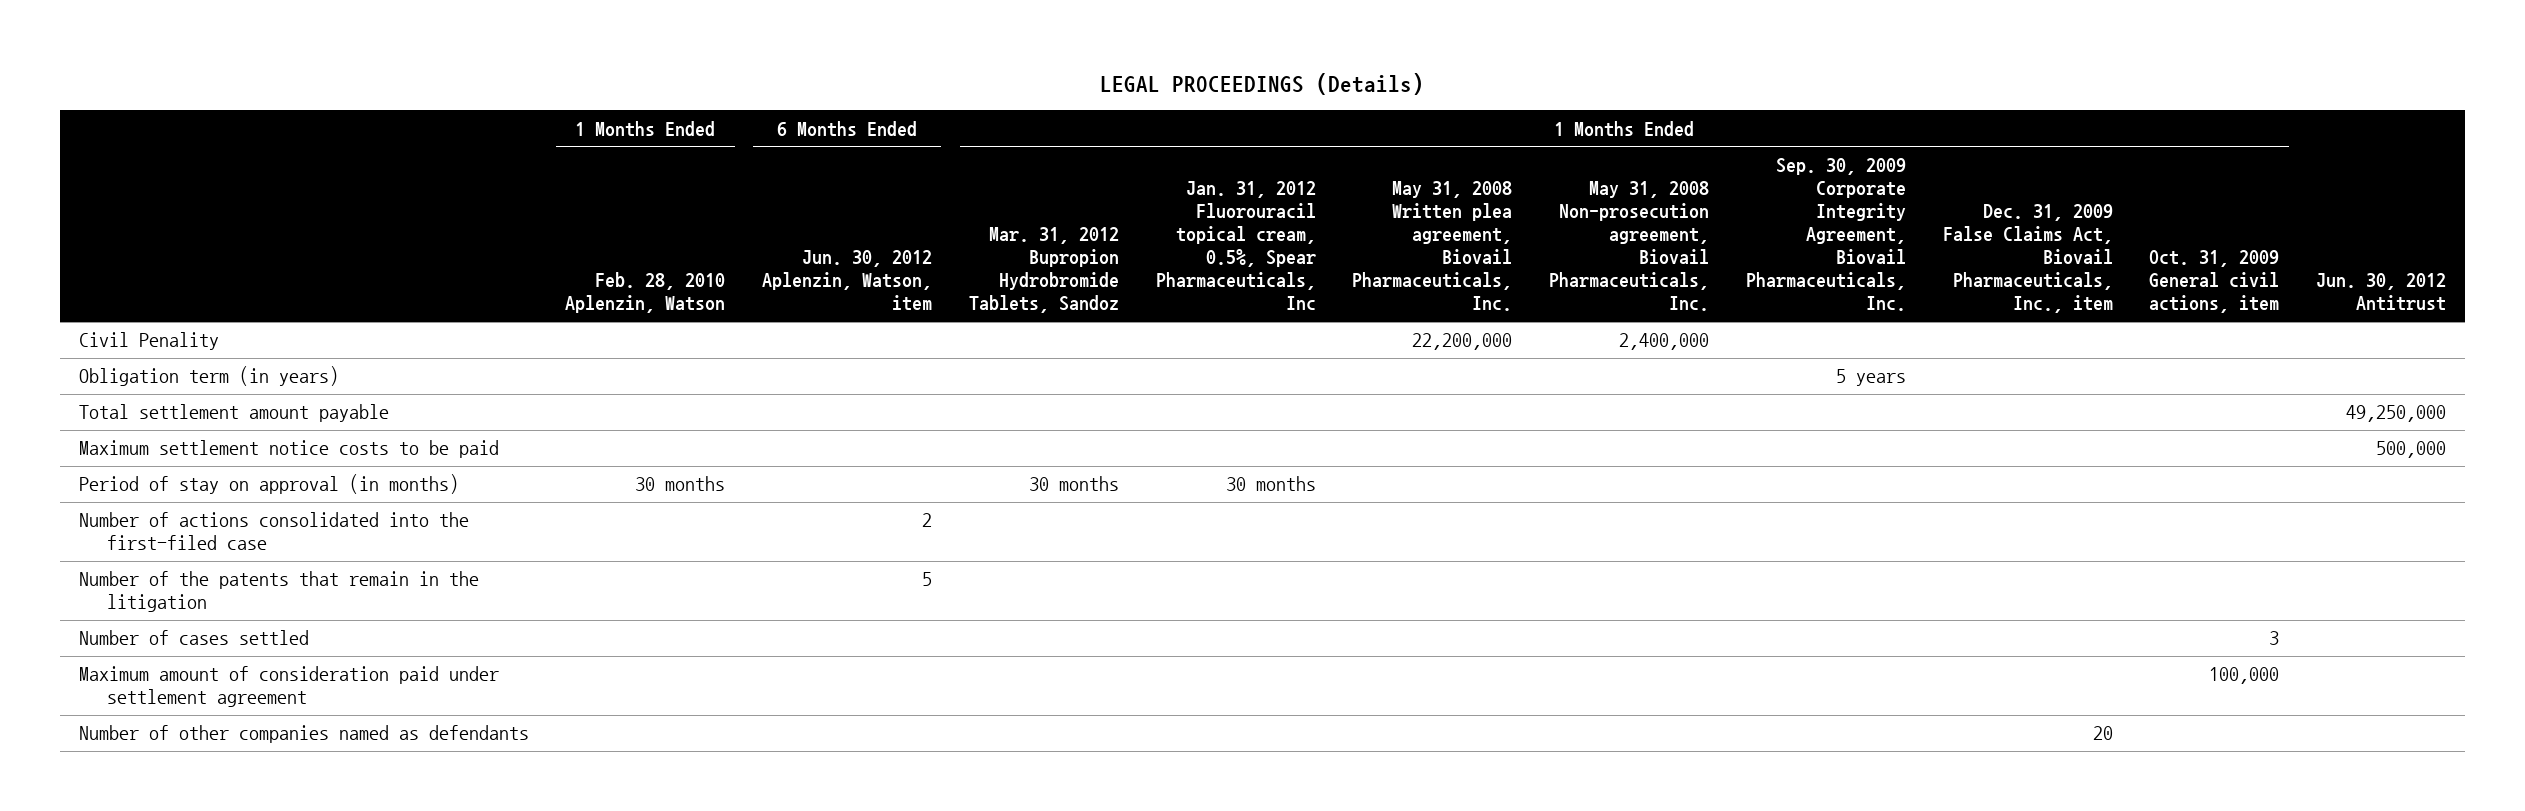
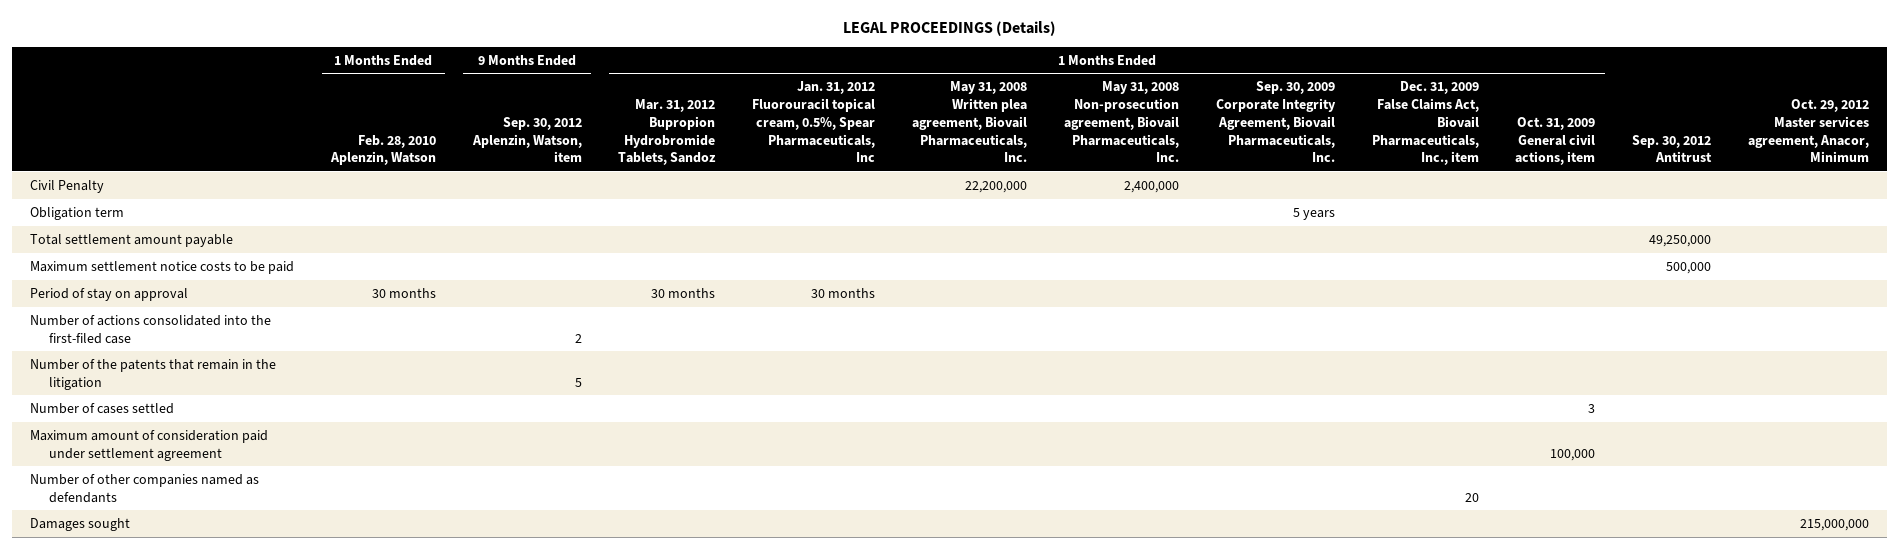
- | 1 Months Ended Feb. 28, 2010 Aplenzin, Watson | 6 Months Ended Jun. 30, 2012 Aplenzin, Watson, item | 1 Months Ended Mar. 31, 2012 Bupropion Hydrobromide Tablets, Sandoz | 1 Months Ended Jan. 31, 2012 Fluorouracil topical cream, 0.5%, Spear Pharmaceuticals, Inc | 1 Months Ended May 31, 2008 Written plea agreement, Biovail Pharmaceuticals, Inc. | 1 Months Ended May 31, 2008 Non-prosecution agreement, Biovail Pharmaceuticals, Inc. | 1 Months Ended Sep. 30, 2009 Corporate Integrity Agreement, Biovail Pharmaceuticals, Inc. | 1 Months Ended Dec. 31, 2009 False Claims Act, Biovail Pharmaceuticals, Inc., item | 1 Months Ended Oct. 31, 2009 General civil actions, item | Jun. 30, 2012 Antitrust
+ | 1 Months Ended Feb. 28, 2010 Aplenzin, Watson | 9 Months Ended Sep. 30, 2012 Aplenzin, Watson, item | 1 Months Ended Mar. 31, 2012 Bupropion Hydrobromide Tablets, Sandoz | 1 Months Ended Jan. 31, 2012 Fluorouracil topical cream, 0.5%, Spear Pharmaceuticals, Inc | 1 Months Ended May 31, 2008 Written plea agreement, Biovail Pharmaceuticals, Inc. | 1 Months Ended May 31, 2008 Non-prosecution agreement, Biovail Pharmaceuticals, Inc. | 1 Months Ended Sep. 30, 2009 Corporate Integrity Agreement, Biovail Pharmaceuticals, Inc. | 1 Months Ended Dec. 31, 2009 False Claims Act, Biovail Pharmaceuticals, Inc., item | 1 Months Ended Oct. 31, 2009 General civil actions, item | Sep. 30, 2012 Antitrust | Oct. 29, 2012 Master services agreement, Anacor, Minimum
- Civil Penality | | | | | 22,200,000 | 2,400,000 | | | |
- Obligation term (in years) | | | | | | | 5 years | | |
+ Civil Penalty | | | | | 22,200,000 | 2,400,000 | | | | |
+ Obligation term | | | | | | | 5 years | | | |
- Period of stay on approval (in months) | 30 months | | 30 months | 30 months | | | | | |
+ Period of stay on approval | 30 months | | 30 months | 30 months | | | | | | |
+ Damages sought | | | | | | | | | | | 215,000,000

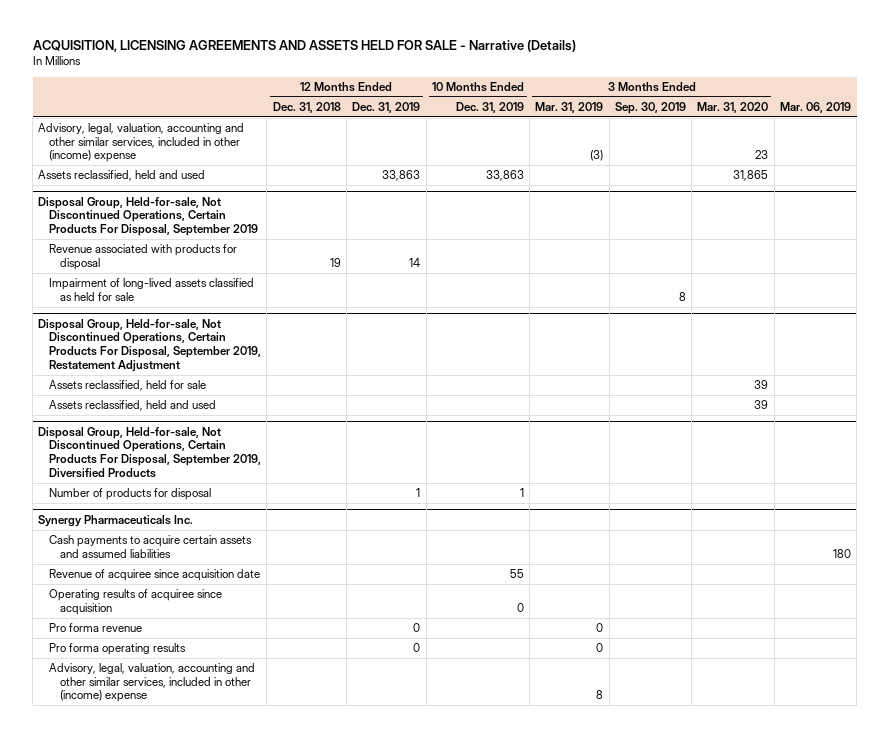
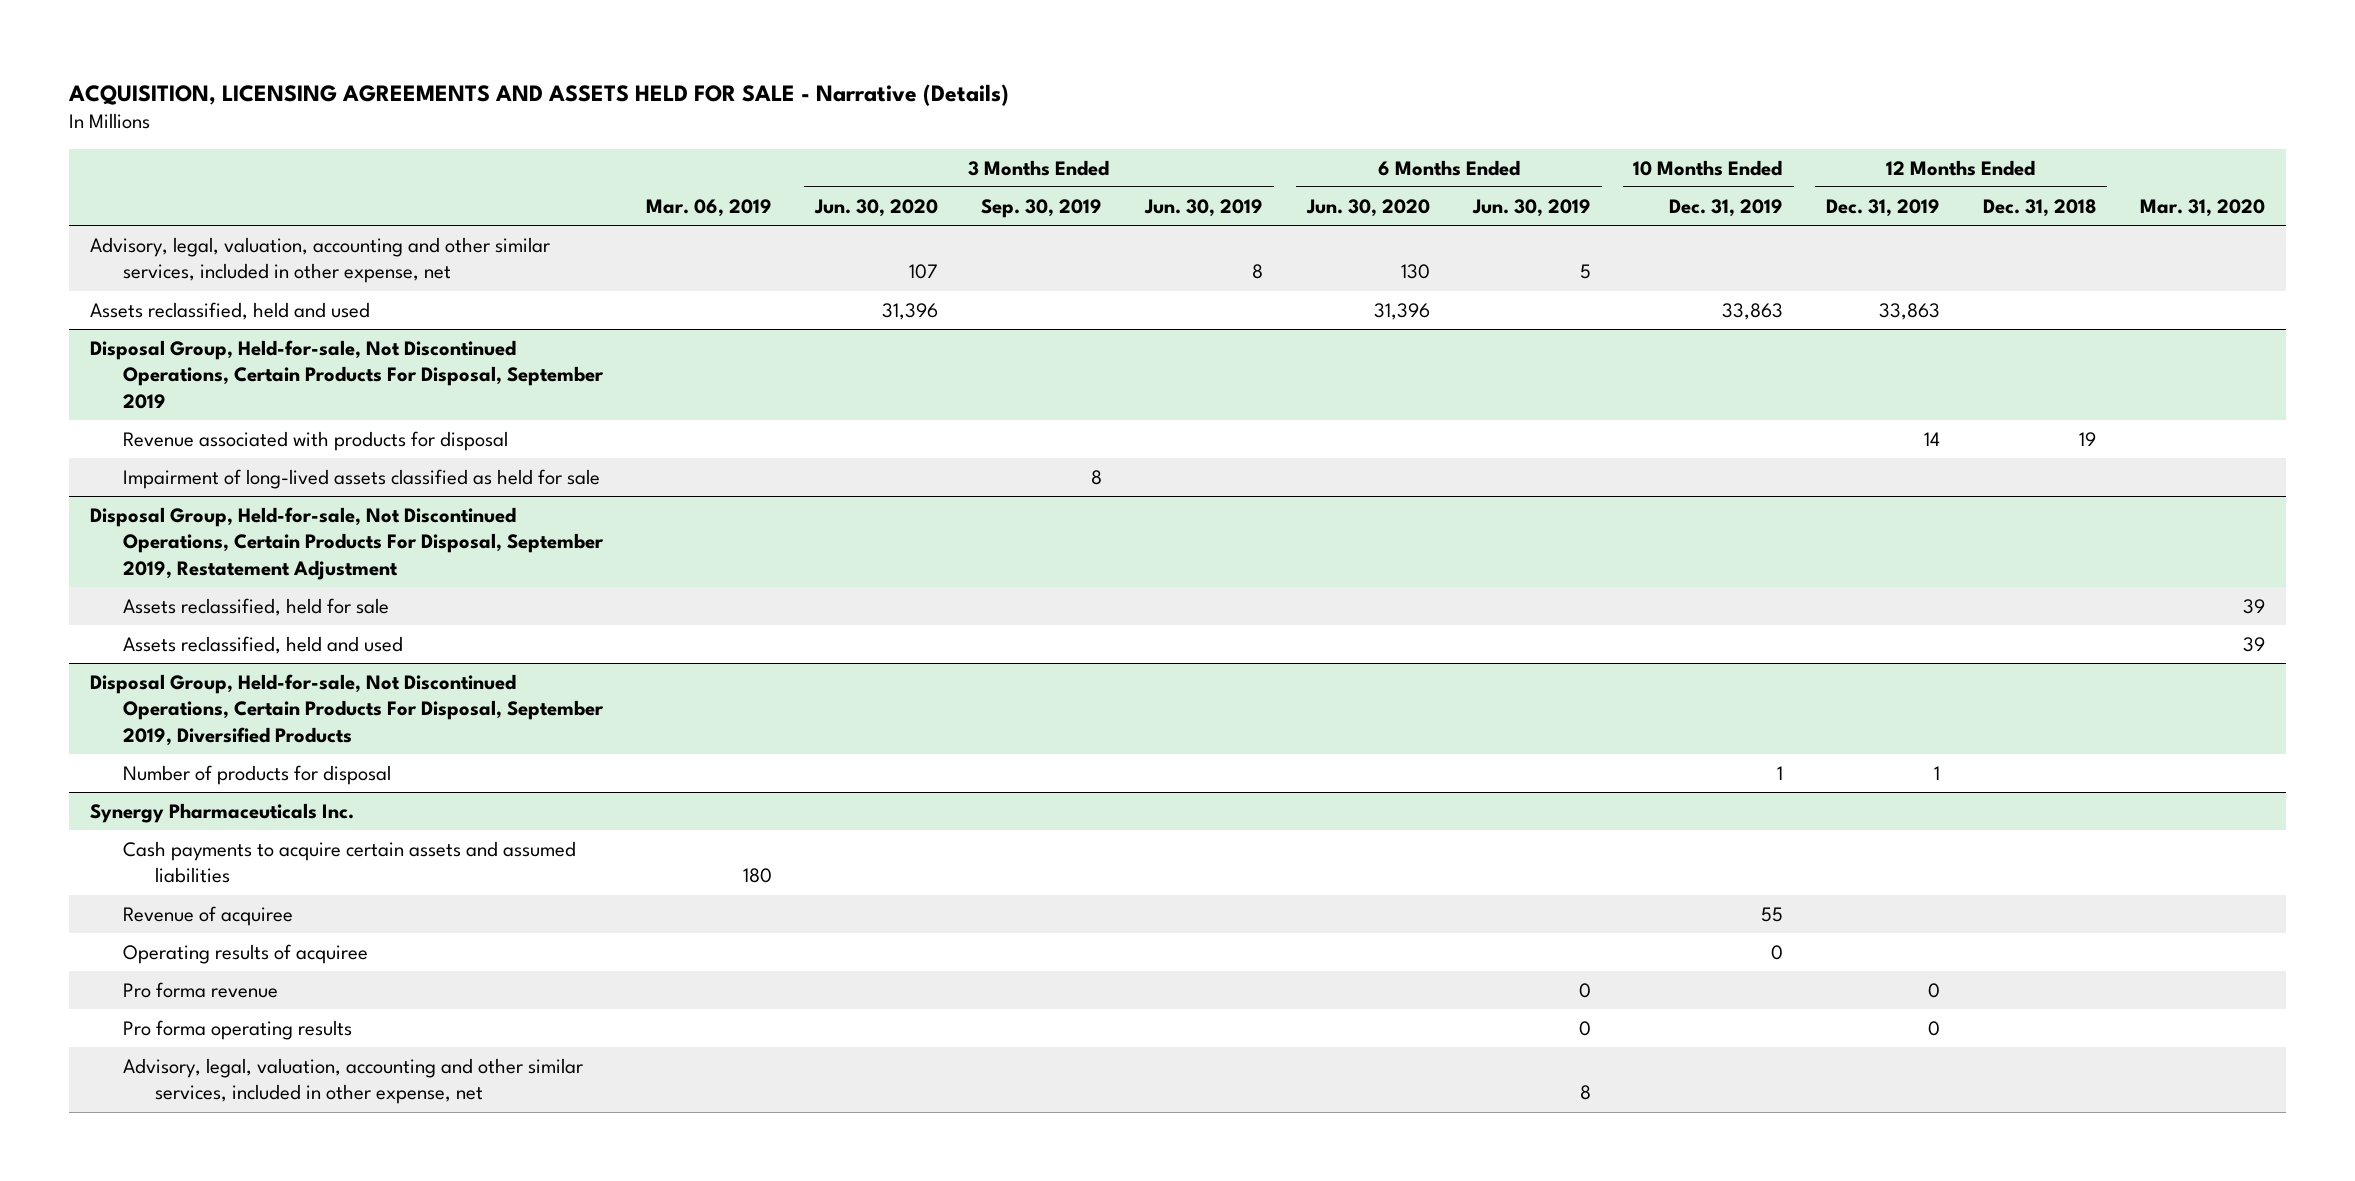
- | 12 Months Ended Dec. 31, 2018 | 12 Months Ended Dec. 31, 2019 | 10 Months Ended Dec. 31, 2019 | 3 Months Ended Mar. 31, 2019 | 3 Months Ended Sep. 30, 2019 | 3 Months Ended Mar. 31, 2020 | Mar. 06, 2019
+ | Mar. 06, 2019 | 3 Months Ended Jun. 30, 2020 | 3 Months Ended Sep. 30, 2019 | 3 Months Ended Jun. 30, 2019 | 6 Months Ended Jun. 30, 2020 | 6 Months Ended Jun. 30, 2019 | 10 Months Ended Dec. 31, 2019 | 12 Months Ended Dec. 31, 2019 | 12 Months Ended Dec. 31, 2018 | Mar. 31, 2020
- Advisory, legal, valuation, accounting and other similar services, included in other (income) expense | | | | (3) | | 23 |
+ Advisory, legal, valuation, accounting and other similar services, included in other expense, net | | 107 | | 8 | 130 | 5 | | | |
@ Synergy Pharmaceuticals Inc.
- Revenue of acquiree since acquisition date | | | 55 | | | |
- Operating results of acquiree since acquisition | | | 0 | | | |
+ Revenue of acquiree | | | | | | | 55 | | |
+ Operating results of acquiree | | | | | | | 0 | | |
- Advisory, legal, valuation, accounting and other similar services, included in other (income) expense | | | | 8 | | |
+ Advisory, legal, valuation, accounting and other similar services, included in other expense, net | | | | | | 8 | | | |

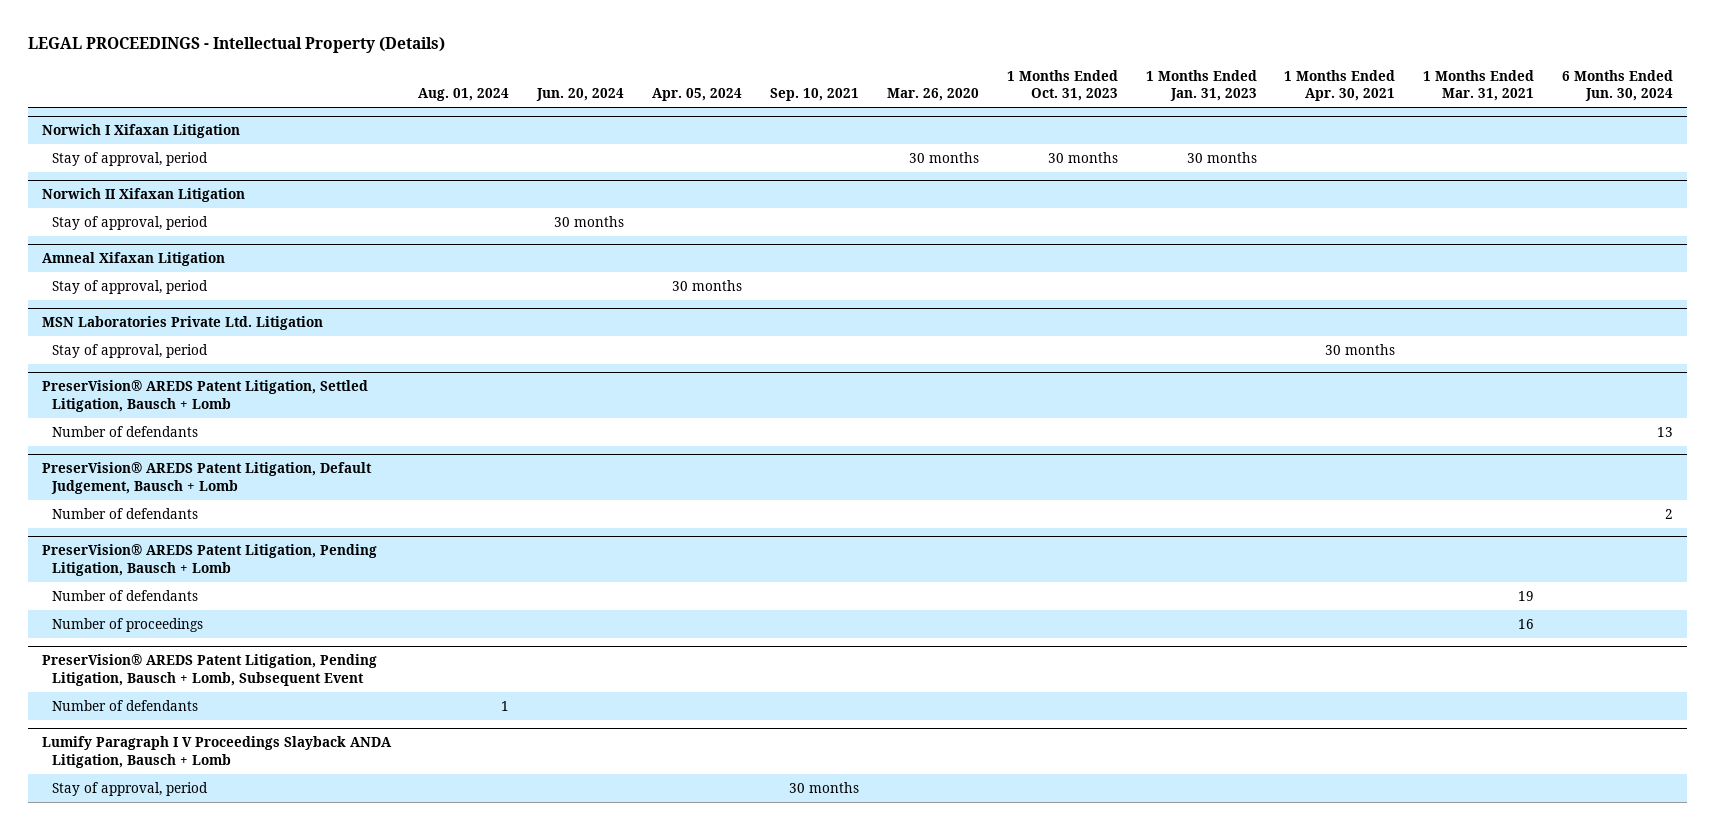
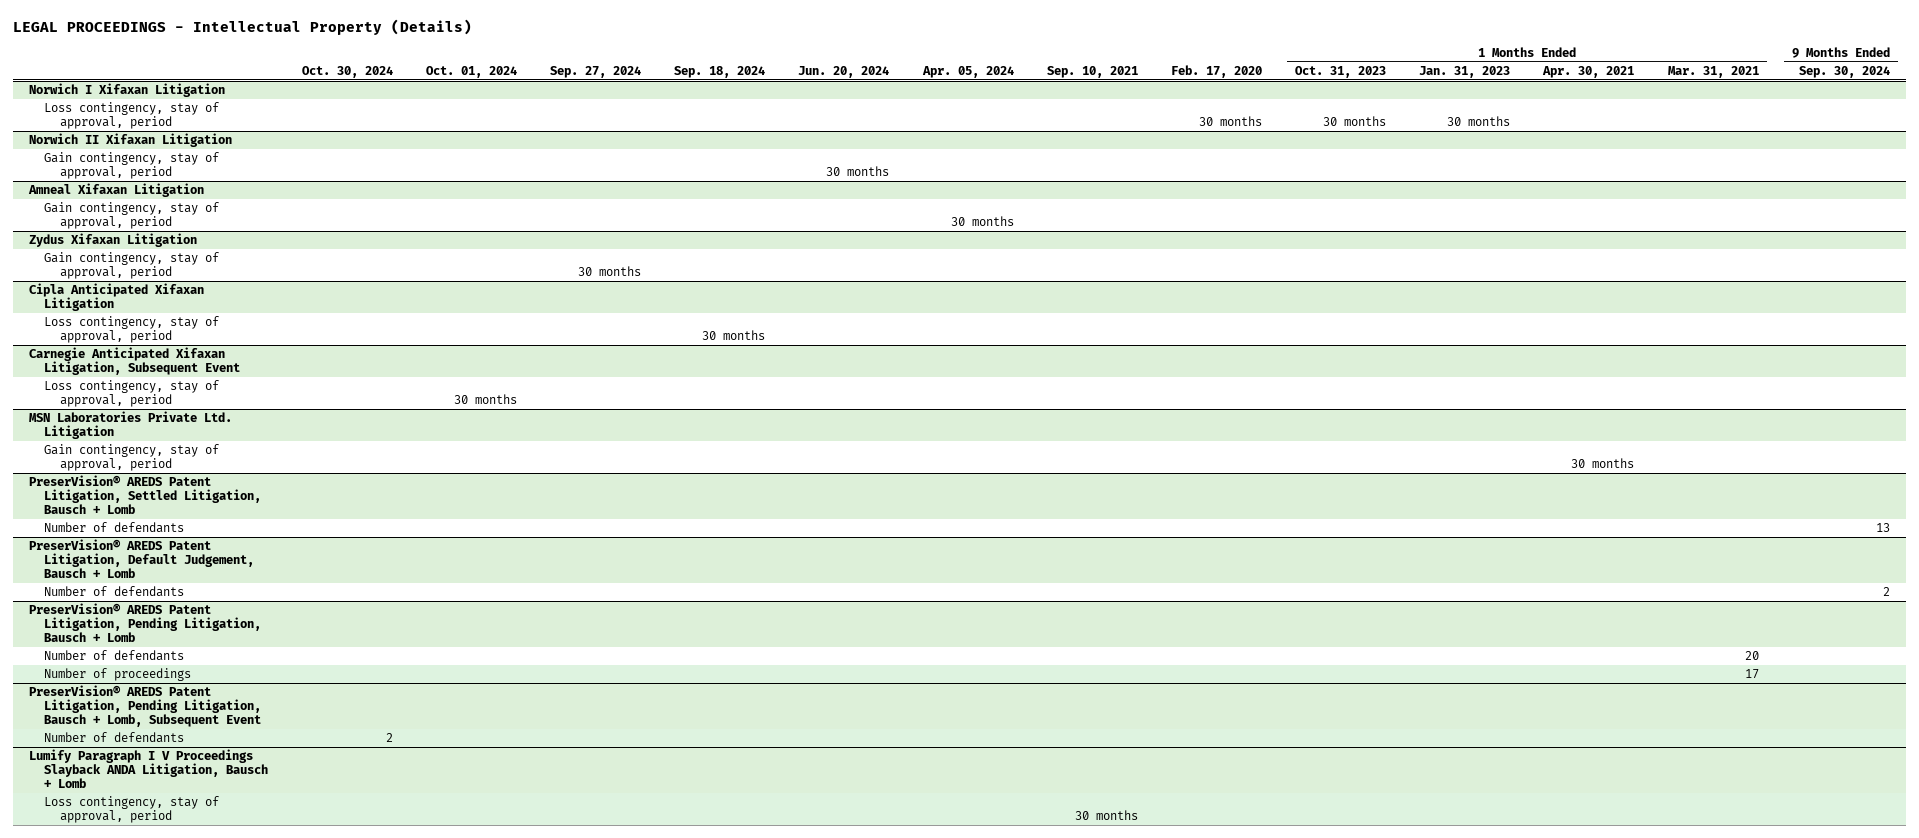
- | Aug. 01, 2024 | Jun. 20, 2024 | Apr. 05, 2024 | Sep. 10, 2021 | Mar. 26, 2020 | 1 Months Ended Oct. 31, 2023 | 1 Months Ended Jan. 31, 2023 | 1 Months Ended Apr. 30, 2021 | 1 Months Ended Mar. 31, 2021 | 6 Months Ended Jun. 30, 2024
+ | Oct. 30, 2024 | Oct. 01, 2024 | Sep. 27, 2024 | Sep. 18, 2024 | Jun. 20, 2024 | Apr. 05, 2024 | Sep. 10, 2021 | Feb. 17, 2020 | 1 Months Ended Oct. 31, 2023 | 1 Months Ended Jan. 31, 2023 | 1 Months Ended Apr. 30, 2021 | 1 Months Ended Mar. 31, 2021 | 9 Months Ended Sep. 30, 2024
@ Norwich I Xifaxan Litigation
- Stay of approval, period | | | | | 30 months | 30 months | 30 months | | |
+ Loss contingency, stay of approval, period | | | | | | | | 30 months | 30 months | 30 months | | |
@ Norwich II Xifaxan Litigation
- Stay of approval, period | | 30 months | | | | | | | |
+ Gain contingency, stay of approval, period | | | | | 30 months | | | | | | | |
@ Amneal Xifaxan Litigation
- Stay of approval, period | | | 30 months | | | | | | |
+ Gain contingency, stay of approval, period | | | | | | 30 months | | | | | | |
+ Zydus Xifaxan Litigation
+ Gain contingency, stay of approval, period | | | 30 months | | | | | | | | | |
+ Cipla Anticipated Xifaxan Litigation
+ Loss contingency, stay of approval, period | | | | 30 months | | | | | | | | |
+ Carnegie Anticipated Xifaxan Litigation, Subsequent Event
+ Loss contingency, stay of approval, period | | 30 months | | | | | | | | | | |
@ MSN Laboratories Private Ltd. Litigation
- Stay of approval, period | | | | | | | | 30 months | |
+ Gain contingency, stay of approval, period | | | | | | | | | | | 30 months | |
@ PreserVision® AREDS Patent Litigation, Pending Litigation, Bausch + Lomb
- Number of defendants | | | | | | | | | 19 |
- Number of proceedings | | | | | | | | | 16 |
+ Number of defendants | | | | | | | | | | | | 20 |
+ Number of proceedings | | | | | | | | | | | | 17 |
@ Lumify Paragraph I V Proceedings Slayback ANDA Litigation, Bausch + Lomb
- Stay of approval, period | | | | 30 months | | | | | |
+ Loss contingency, stay of approval, period | | | | | | | 30 months | | | | | |

